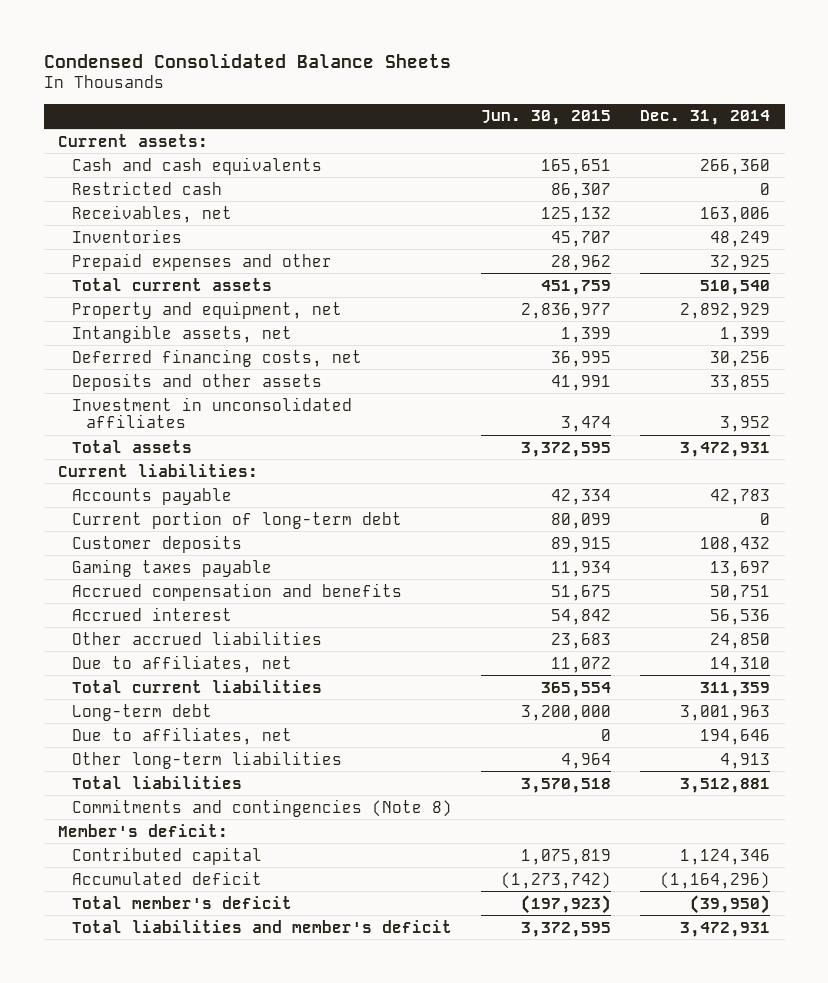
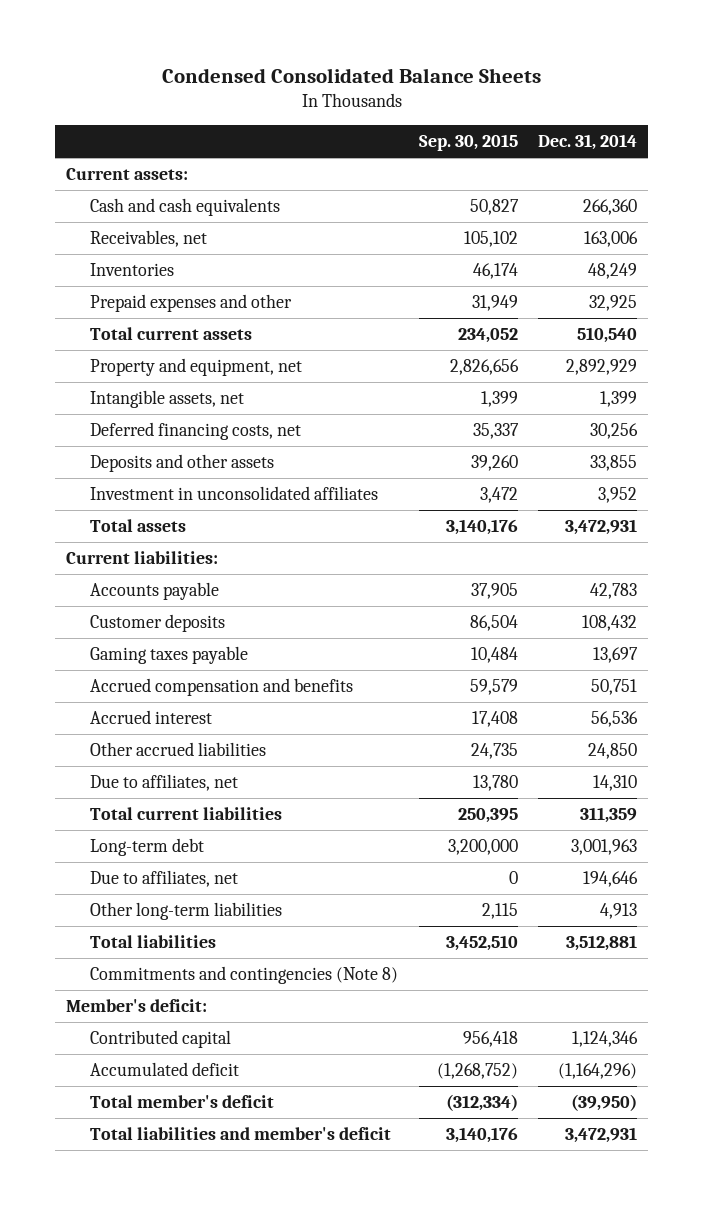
- | Jun. 30, 2015 | Dec. 31, 2014
+ | Sep. 30, 2015 | Dec. 31, 2014
- Restricted cash | 86,307 | 0
- Current portion of long-term debt | 80,099 | 0

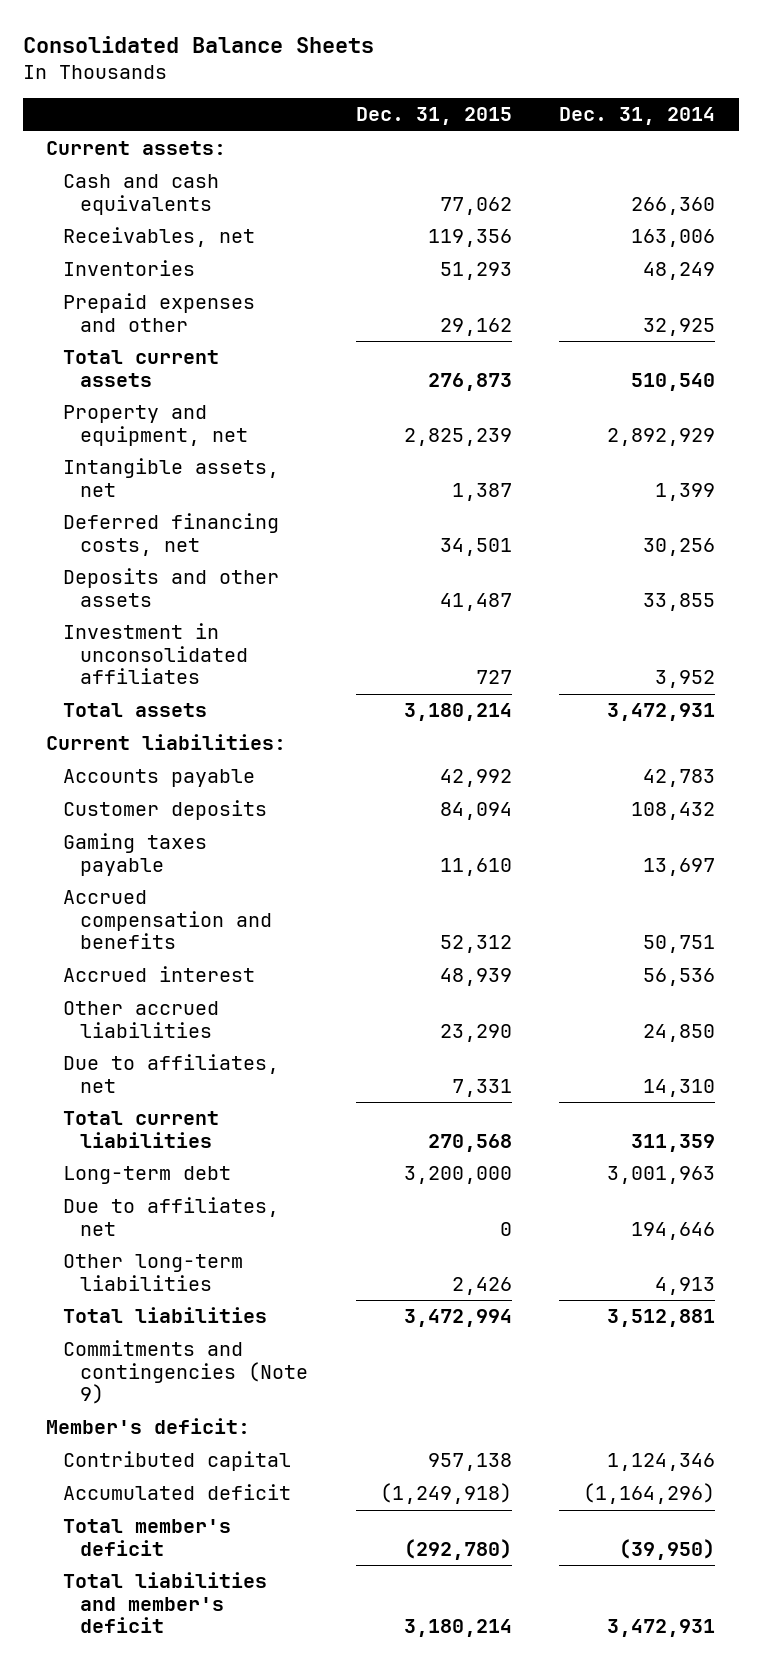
- Condensed Consolidated Balance Sheets
+ Consolidated Balance Sheets
- | Sep. 30, 2015 | Dec. 31, 2014
+ | Dec. 31, 2015 | Dec. 31, 2014
- Commitments and contingencies (Note 8)
+ Commitments and contingencies (Note 9)

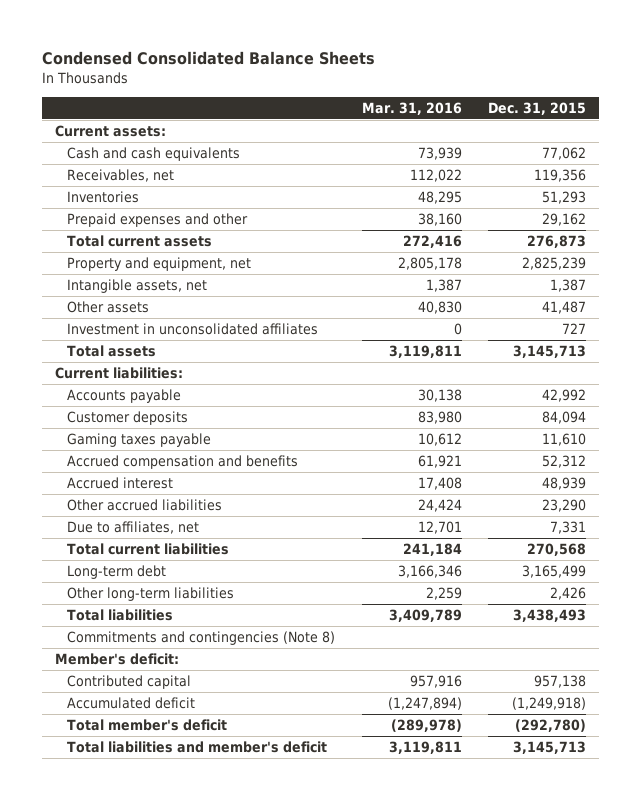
- Consolidated Balance Sheets
+ Condensed Consolidated Balance Sheets
- | Dec. 31, 2015 | Dec. 31, 2014
+ | Mar. 31, 2016 | Dec. 31, 2015
- Deferred financing costs, net | 34,501 | 30,256
- Deposits and other assets | 41,487 | 33,855
+ Other assets | 40,830 | 41,487
- Total assets | 3,180,214 | 3,472,931
+ Total assets | 3,119,811 | 3,145,713
- Long-term debt | 3,200,000 | 3,001,963
- Due to affiliates, net | 0 | 194,646
+ Long-term debt | 3,166,346 | 3,165,499
- Total liabilities | 3,472,994 | 3,512,881
- Commitments and contingencies (Note 9)
+ Total liabilities | 3,409,789 | 3,438,493
+ Commitments and contingencies (Note 8)
- Total liabilities and member's deficit | 3,180,214 | 3,472,931
+ Total liabilities and member's deficit | 3,119,811 | 3,145,713

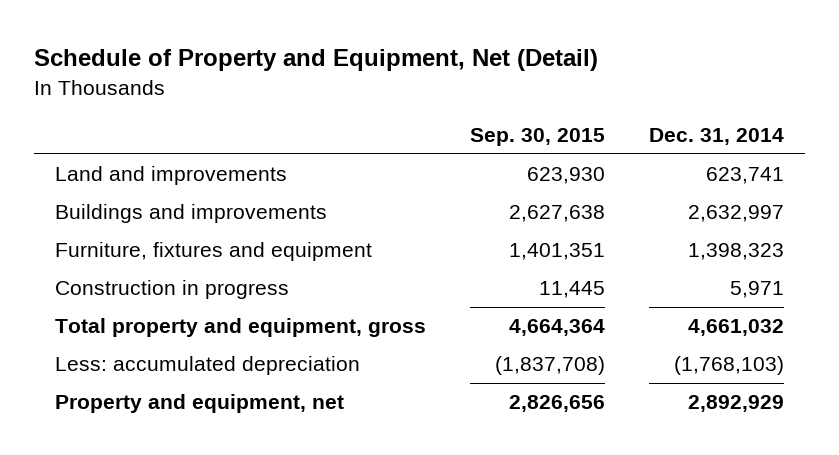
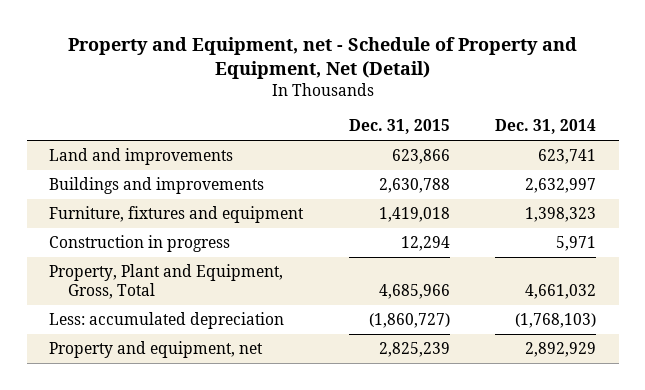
- Schedule of Property and Equipment, Net (Detail)
+ Property and Equipment, net - Schedule of Property and Equipment, Net (Detail)
- | Sep. 30, 2015 | Dec. 31, 2014
+ | Dec. 31, 2015 | Dec. 31, 2014
- Total property and equipment, gross | 4,664,364 | 4,661,032
+ Property, Plant and Equipment, Gross, Total | 4,685,966 | 4,661,032

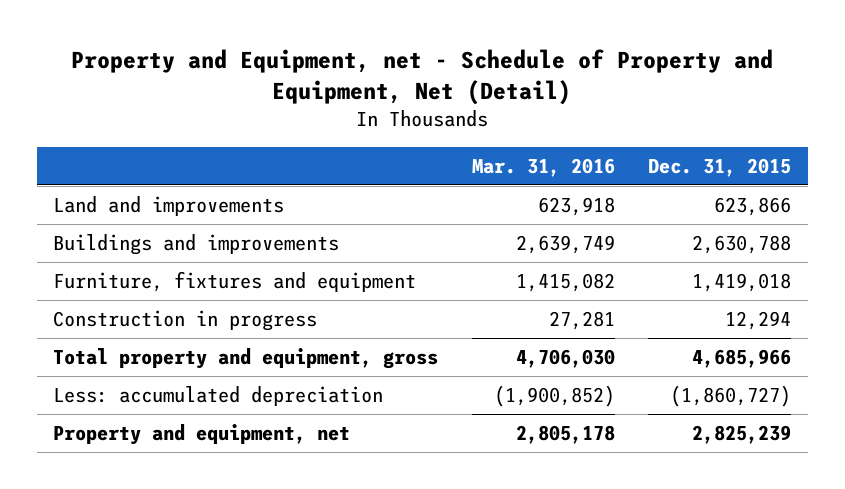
- | Dec. 31, 2015 | Dec. 31, 2014
+ | Mar. 31, 2016 | Dec. 31, 2015
- Property, Plant and Equipment, Gross, Total | 4,685,966 | 4,661,032
+ Total property and equipment, gross | 4,706,030 | 4,685,966

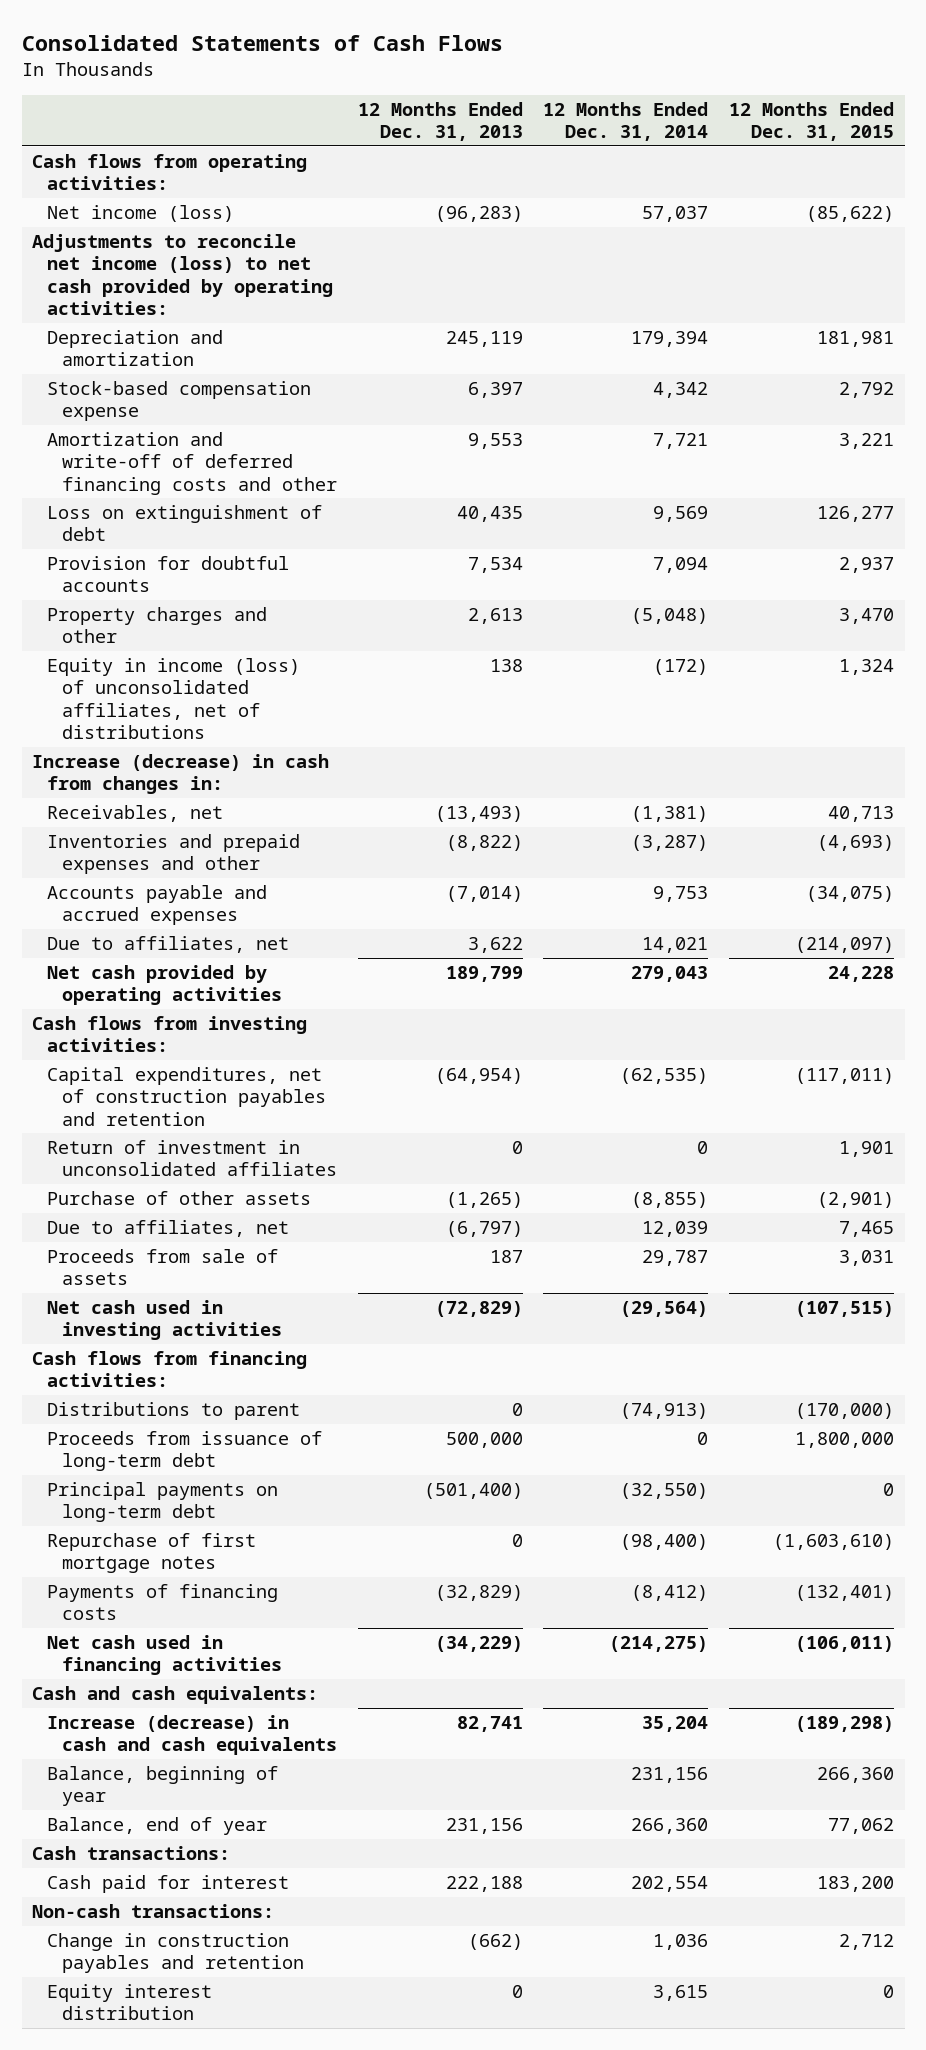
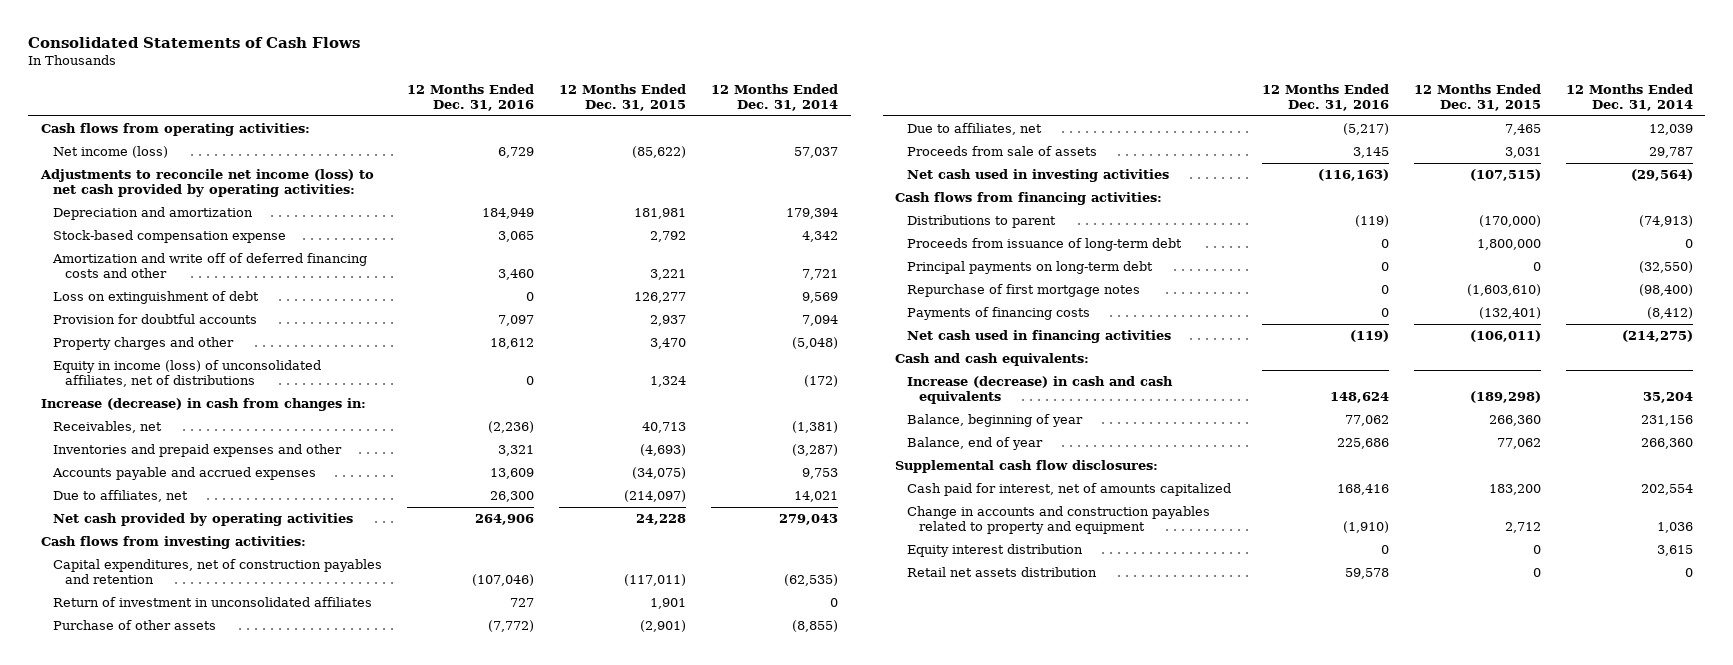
- | 12 Months Ended Dec. 31, 2013 | 12 Months Ended Dec. 31, 2014 | 12 Months Ended Dec. 31, 2015
+ | 12 Months Ended Dec. 31, 2016 | 12 Months Ended Dec. 31, 2015 | 12 Months Ended Dec. 31, 2014
- Amortization and write-off of deferred financing costs and other | 9,553 | 7,721 | 3,221
+ Amortization and write off of deferred financing costs and other | 3,460 | 3,221 | 7,721
- Cash transactions:
- Cash paid for interest | 222,188 | 202,554 | 183,200
- Non-cash transactions:
- Change in construction payables and retention | (662) | 1,036 | 2,712
+ Supplemental cash flow disclosures:
+ Cash paid for interest, net of amounts capitalized | 168,416 | 183,200 | 202,554
+ Change in accounts and construction payables related to property and equipment | (1,910) | 2,712 | 1,036
+ Retail net assets distribution | 59,578 | 0 | 0

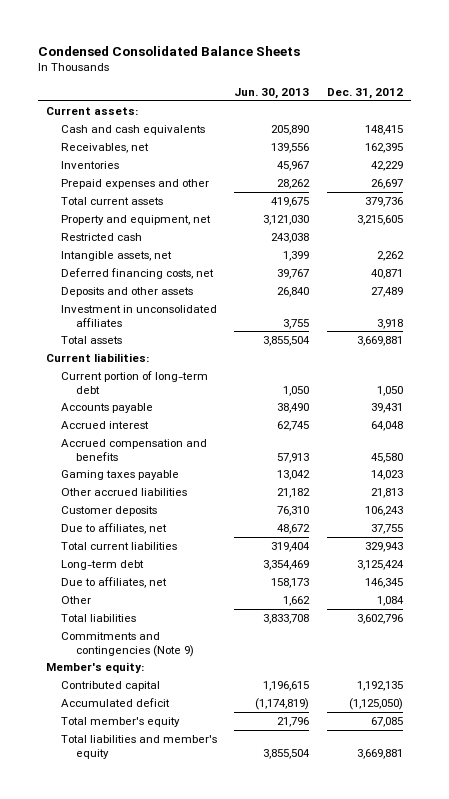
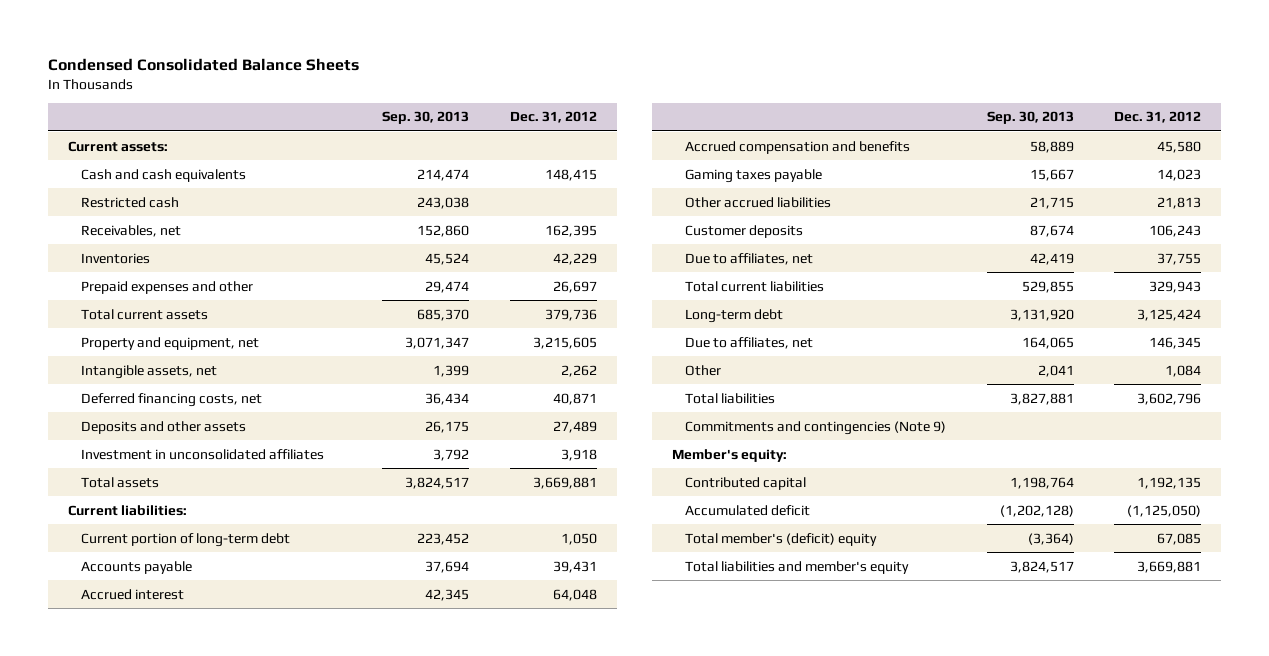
- | Jun. 30, 2013 | Dec. 31, 2012
+ | Sep. 30, 2013 | Dec. 31, 2012
moved up: Restricted cash | 243,038 |
- Total member's equity | 21,796 | 67,085
+ Total member's (deficit) equity | (3,364) | 67,085

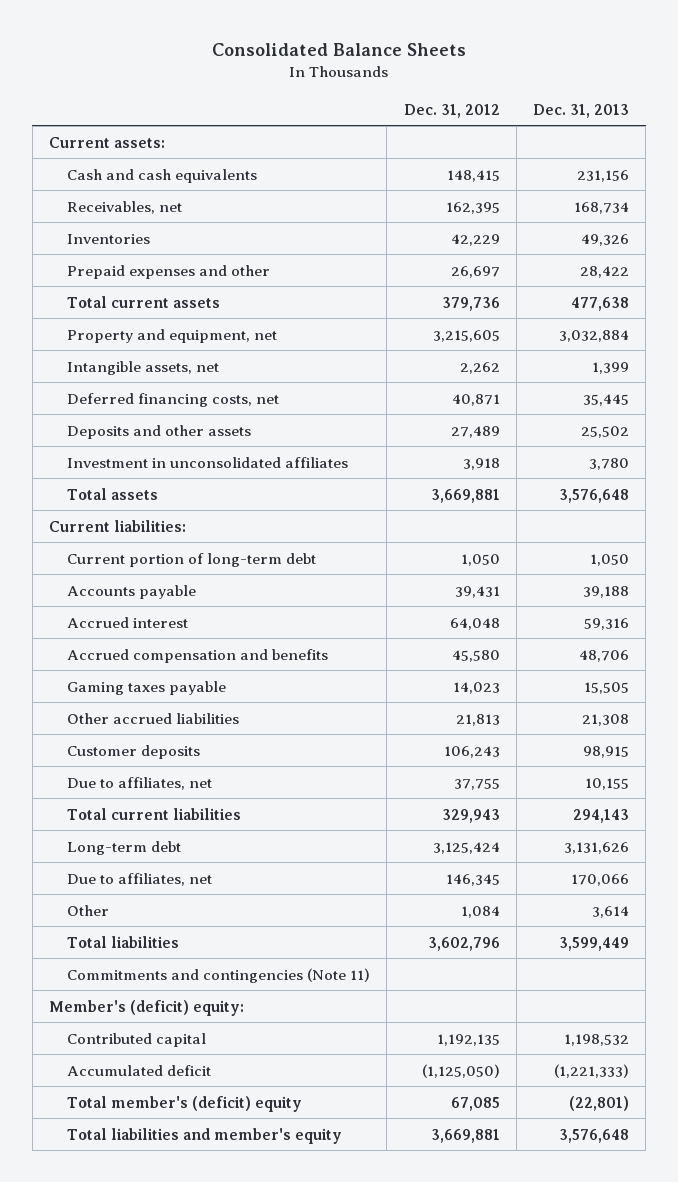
- Condensed Consolidated Balance Sheets
+ Consolidated Balance Sheets
- | Sep. 30, 2013 | Dec. 31, 2012
+ | Dec. 31, 2012 | Dec. 31, 2013
- Restricted cash | 243,038 |
- Commitments and contingencies (Note 9)
- Member's equity:
+ Commitments and contingencies (Note 11)
+ Member's (deficit) equity:

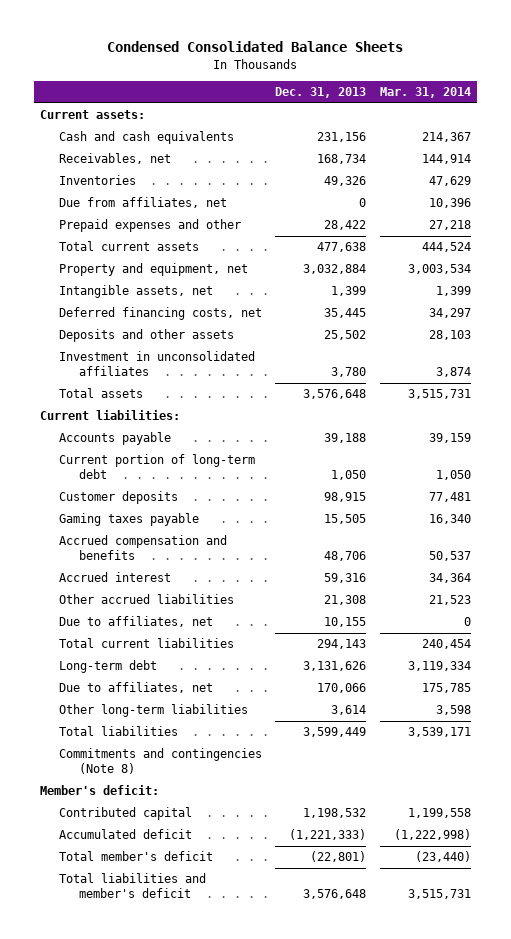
- Consolidated Balance Sheets
+ Condensed Consolidated Balance Sheets
- | Dec. 31, 2012 | Dec. 31, 2013
+ | Dec. 31, 2013 | Mar. 31, 2014
+ Due from affiliates, net | 0 | 10,396
moved down: Current portion of long-term debt | 1,050 | 1,050
moved up: Customer deposits | 98,915 | 77,481
moved down: Accrued compensation and benefits | 48,706 | 50,537
moved down: Accrued interest | 59,316 | 34,364
- Other | 1,084 | 3,614
+ Other long-term liabilities | 3,614 | 3,598
- Commitments and contingencies (Note 11)
- Member's (deficit) equity:
+ Commitments and contingencies (Note 8)
+ Member's deficit:
- Total member's (deficit) equity | 67,085 | (22,801)
- Total liabilities and member's equity | 3,669,881 | 3,576,648
+ Total member's deficit | (22,801) | (23,440)
+ Total liabilities and member's deficit | 3,576,648 | 3,515,731

